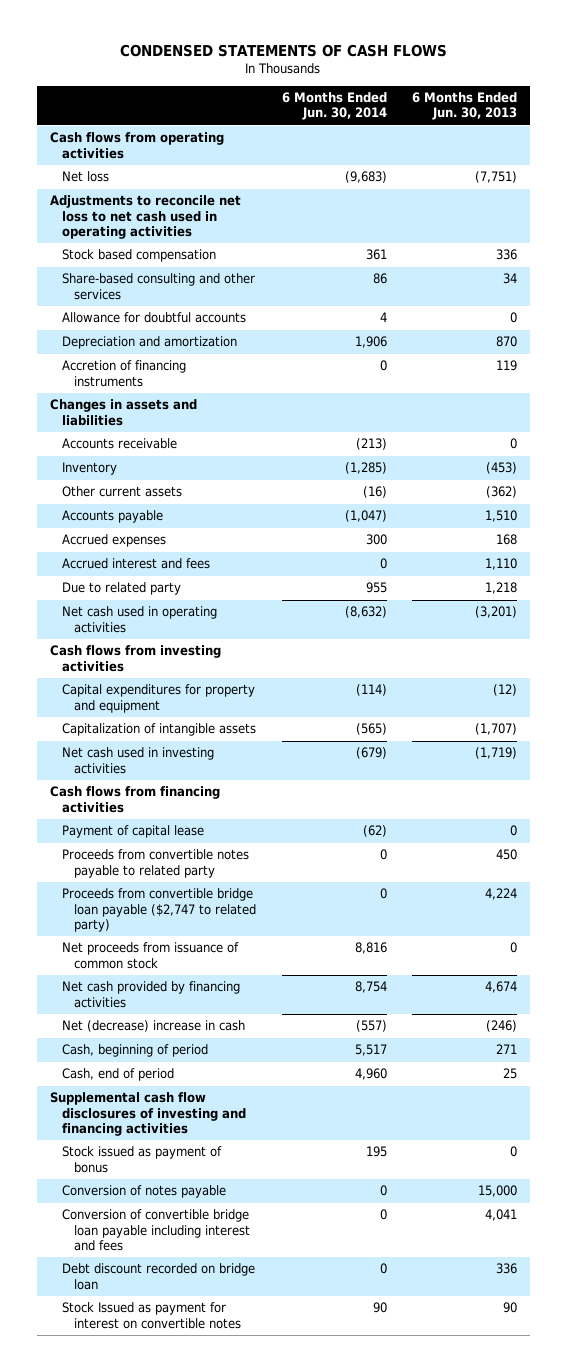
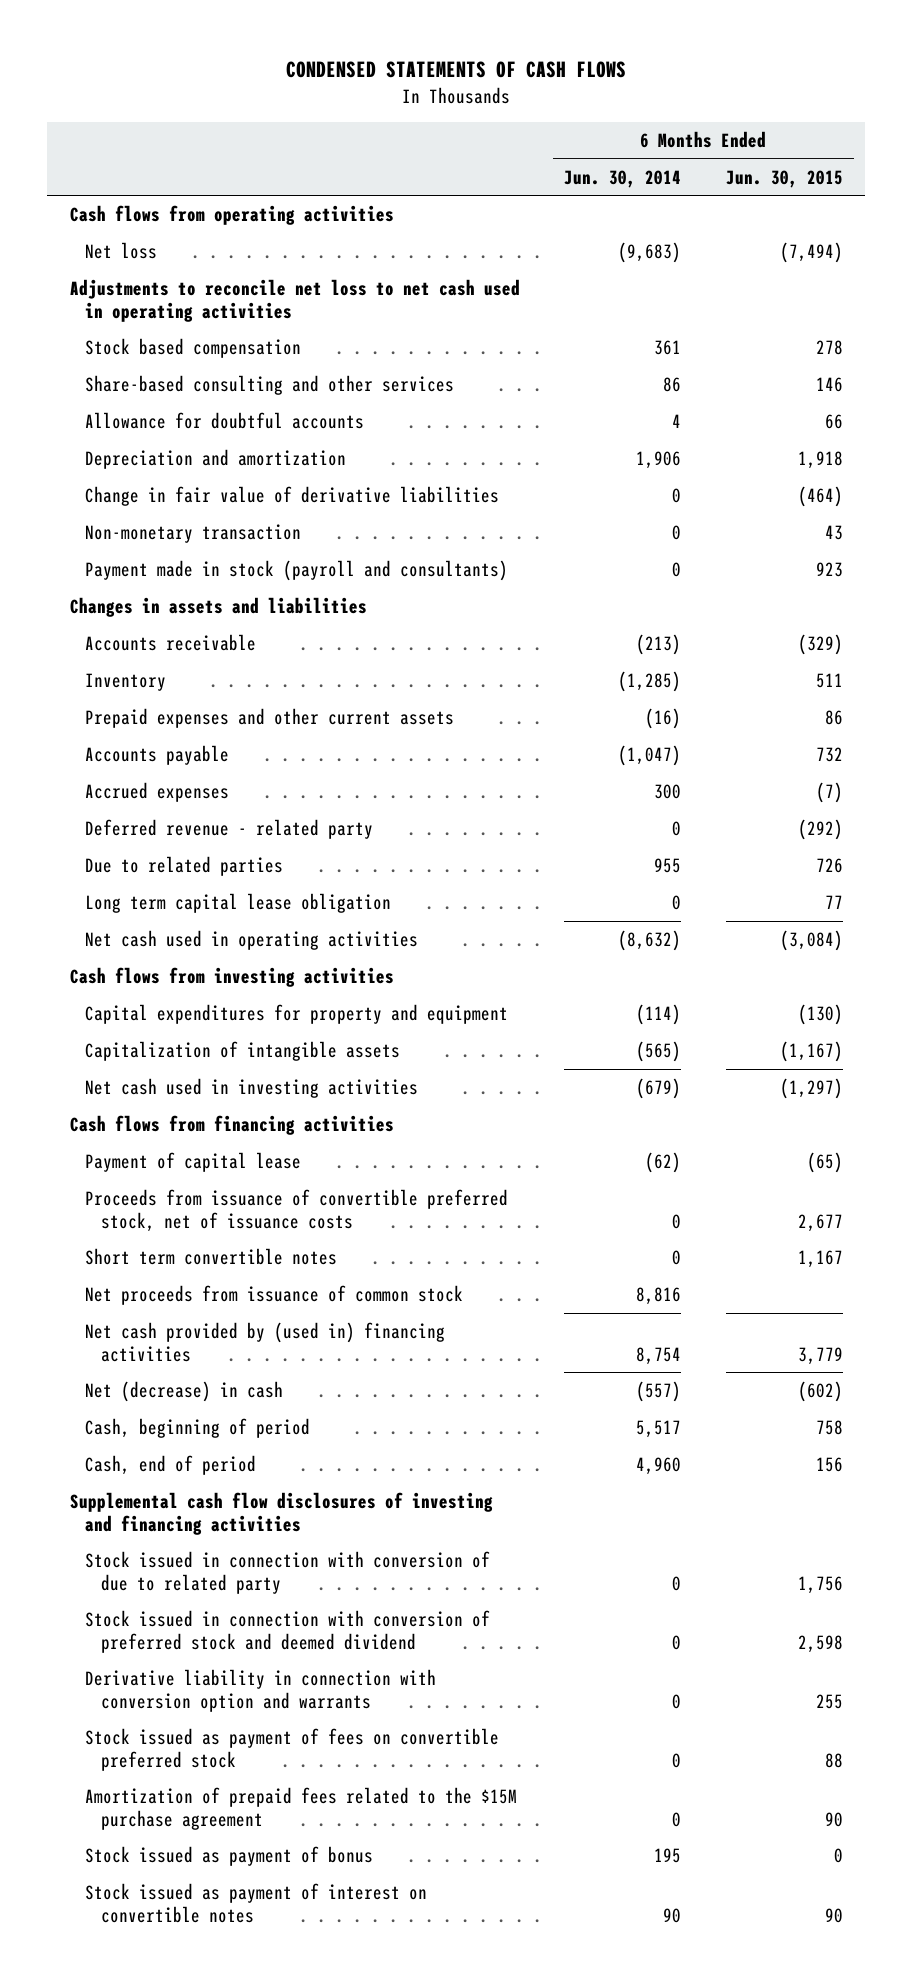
- | 6 Months Ended Jun. 30, 2014 | 6 Months Ended Jun. 30, 2013
+ | 6 Months Ended Jun. 30, 2014 | 6 Months Ended Jun. 30, 2015
- Accretion of financing instruments | 0 | 119
+ Change in fair value of derivative liabilities | 0 | (464)
+ Non-monetary transaction | 0 | 43
+ Payment made in stock (payroll and consultants) | 0 | 923
- Other current assets | (16) | (362)
+ Prepaid expenses and other current assets | (16) | 86
- Accrued interest and fees | 0 | 1,110
- Due to related party | 955 | 1,218
+ Deferred revenue - related party | 0 | (292)
+ Due to related parties | 955 | 726
+ Long term capital lease obligation | 0 | 77
- Proceeds from convertible notes payable to related party | 0 | 450
- Proceeds from convertible bridge loan payable ($2,747 to related party) | 0 | 4,224
+ Proceeds from issuance of convertible preferred stock, net of issuance costs | 0 | 2,677
+ Short term convertible notes | 0 | 1,167
- Net cash provided by financing activities | 8,754 | 4,674
- Net (decrease) increase in cash | (557) | (246)
+ Net cash provided by (used in) financing activities | 8,754 | 3,779
+ Net (decrease) in cash | (557) | (602)
+ Stock issued in connection with conversion of due to related party | 0 | 1,756
+ Stock issued in connection with conversion of preferred stock and deemed dividend | 0 | 2,598
+ Derivative liability in connection with conversion option and warrants | 0 | 255
+ Stock issued as payment of fees on convertible preferred stock | 0 | 88
+ Amortization of prepaid fees related to the $15M purchase agreement | 0 | 90
- Conversion of notes payable | 0 | 15,000
- Conversion of convertible bridge loan payable including interest and fees | 0 | 4,041
- Debt discount recorded on bridge loan | 0 | 336
- Stock Issued as payment for interest on convertible notes | 90 | 90
+ Stock issued as payment of interest on convertible notes | 90 | 90

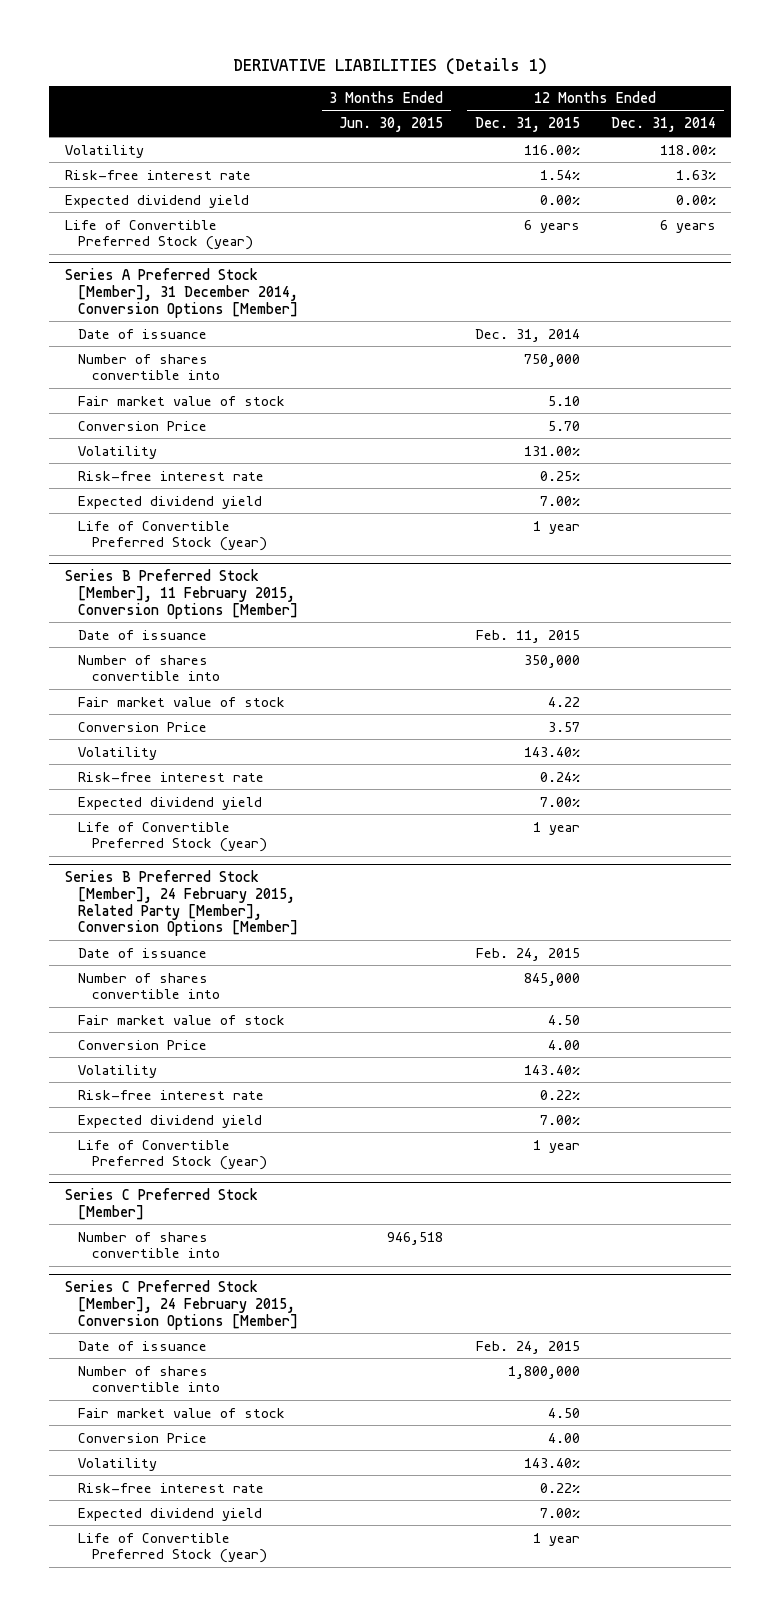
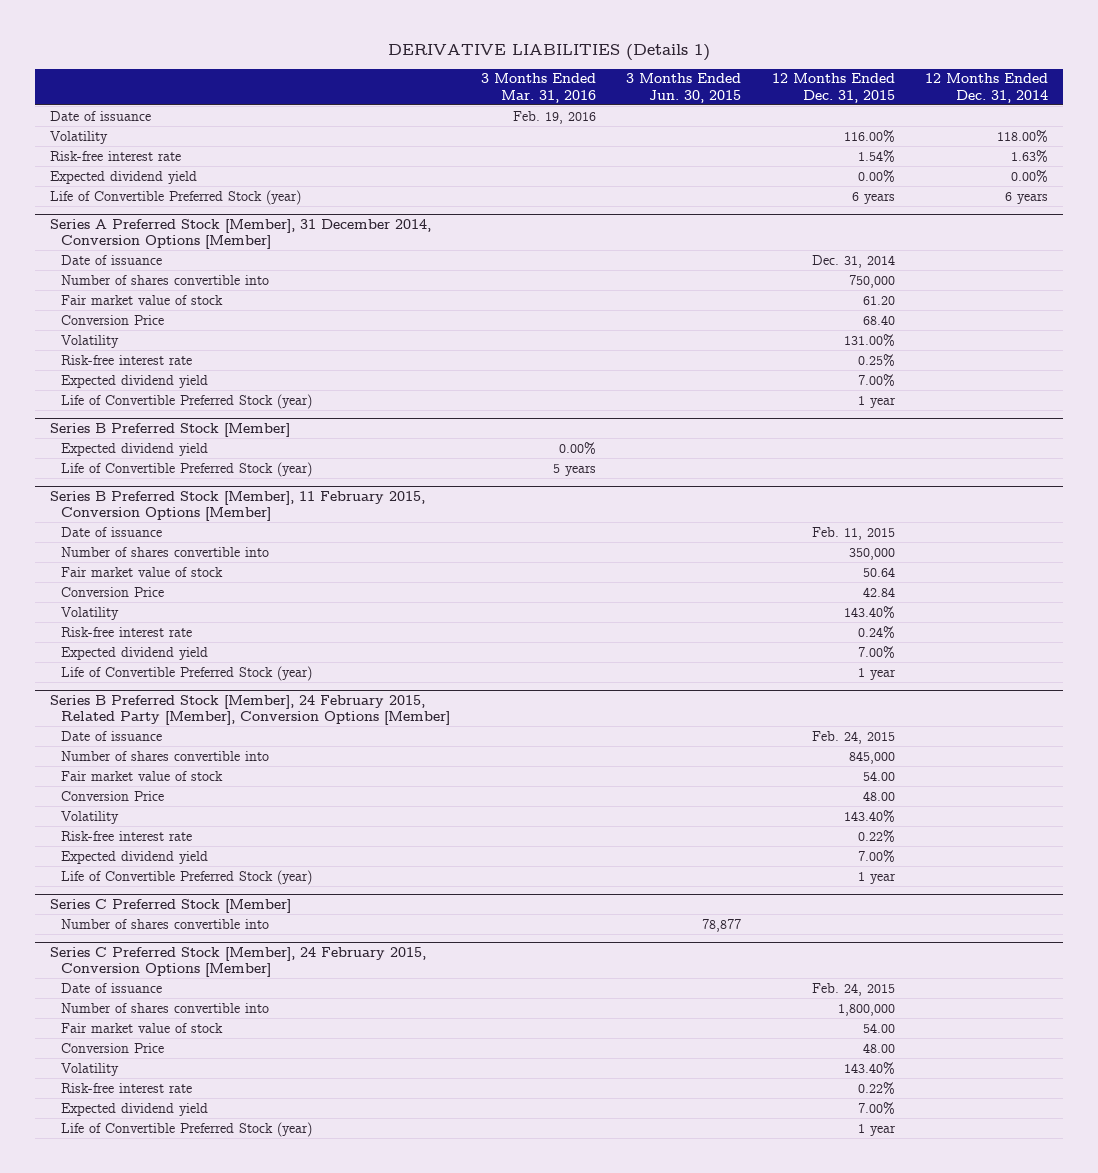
- | 3 Months Ended Jun. 30, 2015 | 12 Months Ended Dec. 31, 2015 | 12 Months Ended Dec. 31, 2014
+ | 3 Months Ended Mar. 31, 2016 | 3 Months Ended Jun. 30, 2015 | 12 Months Ended Dec. 31, 2015 | 12 Months Ended Dec. 31, 2014
+ Date of issuance | Feb. 19, 2016 | | |
@ Series A Preferred Stock [Member], 31 December 2014, Conversion Options [Member]
- Fair market value of stock | | 5.10 |
- Conversion Price | | 5.70 |
+ Fair market value of stock | | | 61.20 |
+ Conversion Price | | | 68.40 |
+ Series B Preferred Stock [Member]
+ Expected dividend yield | 0.00% | | |
+ Life of Convertible Preferred Stock (year) | 5 years | | |
@ Series B Preferred Stock [Member], 11 February 2015, Conversion Options [Member]
- Fair market value of stock | | 4.22 |
- Conversion Price | | 3.57 |
+ Fair market value of stock | | | 50.64 |
+ Conversion Price | | | 42.84 |
@ Series B Preferred Stock [Member], 24 February 2015, Related Party [Member], Conversion Options [Member]
- Fair market value of stock | | 4.50 |
- Conversion Price | | 4.00 |
+ Fair market value of stock | | | 54.00 |
+ Conversion Price | | | 48.00 |
@ Series C Preferred Stock [Member]
- Number of shares convertible into | 946,518 | |
+ Number of shares convertible into | | 78,877 | |
@ Series C Preferred Stock [Member], 24 February 2015, Conversion Options [Member]
- Fair market value of stock | | 4.50 |
- Conversion Price | | 4.00 |
+ Fair market value of stock | | | 54.00 |
+ Conversion Price | | | 48.00 |

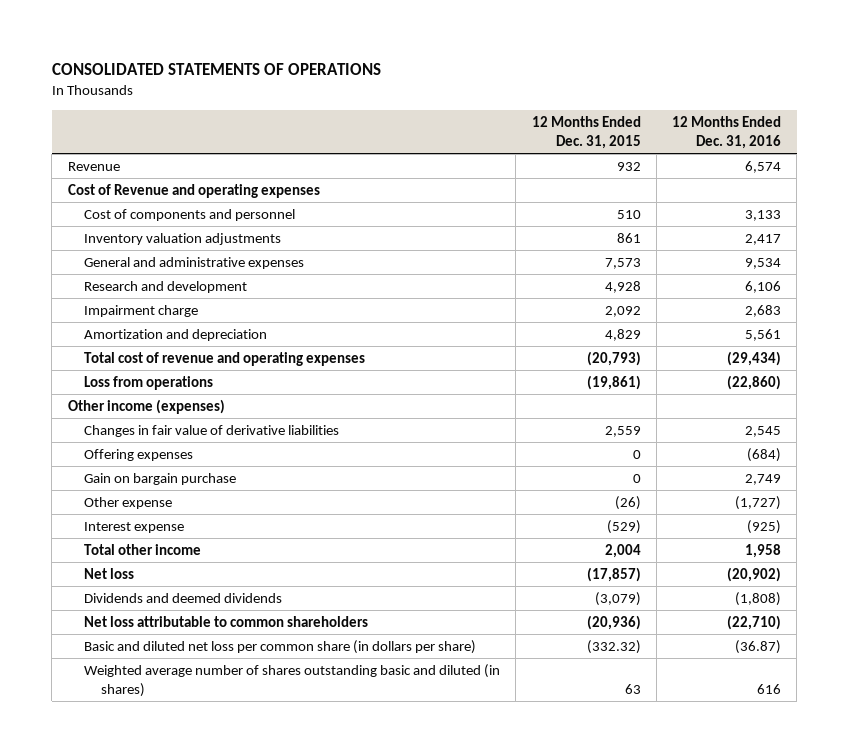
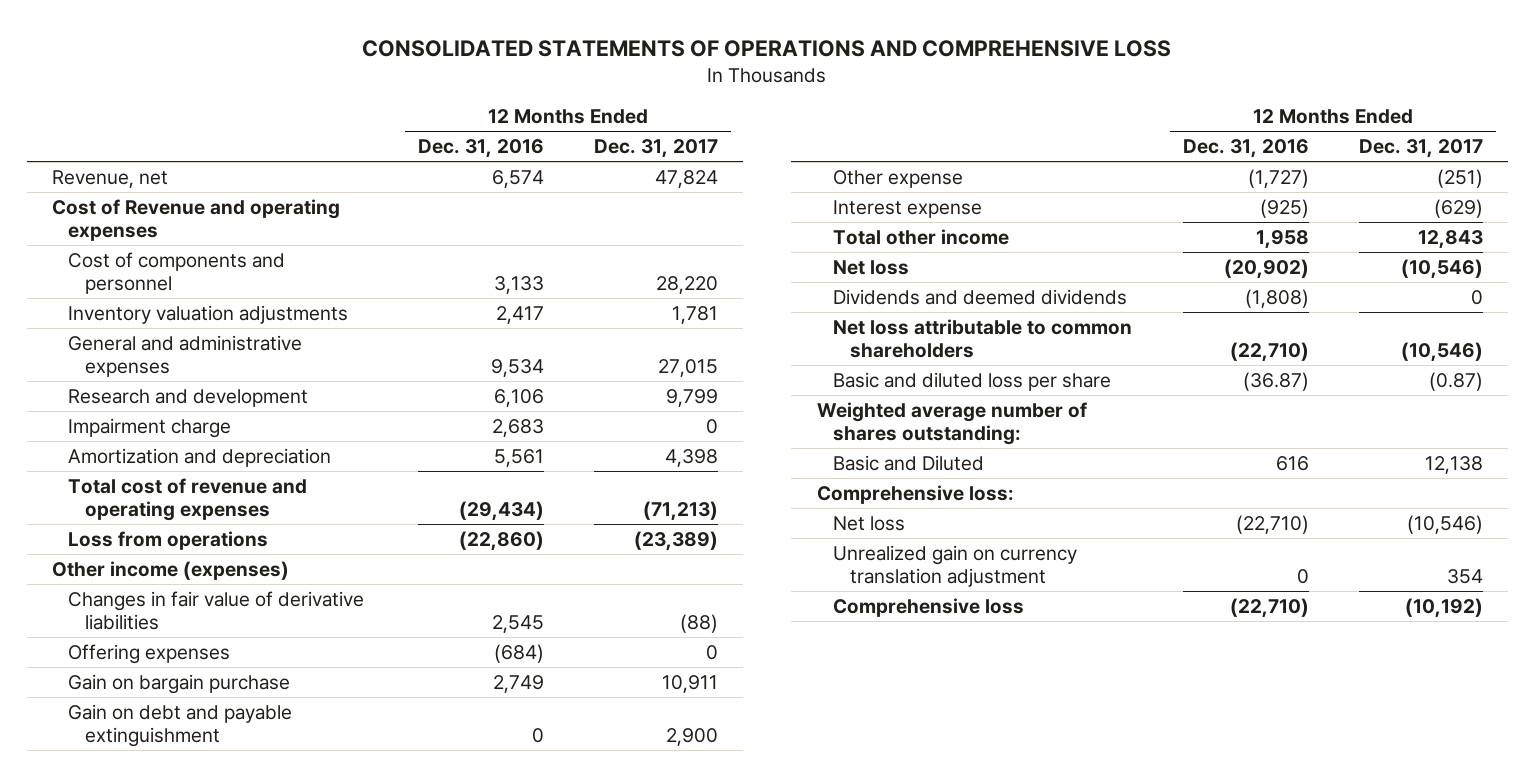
- CONSOLIDATED STATEMENTS OF OPERATIONS
+ CONSOLIDATED STATEMENTS OF OPERATIONS AND COMPREHENSIVE LOSS
- | 12 Months Ended Dec. 31, 2015 | 12 Months Ended Dec. 31, 2016
+ | 12 Months Ended Dec. 31, 2016 | 12 Months Ended Dec. 31, 2017
- Revenue | 932 | 6,574
+ Revenue, net | 6,574 | 47,824
+ Gain on debt and payable extinguishment | 0 | 2,900
- Basic and diluted net loss per common share (in dollars per share) | (332.32) | (36.87)
- Weighted average number of shares outstanding basic and diluted (in shares) | 63 | 616
+ Basic and diluted loss per share | (36.87) | (0.87)
+ Weighted average number of shares outstanding:
+ Basic and Diluted | 616 | 12,138
+ Comprehensive loss:
+ Net loss | (22,710) | (10,546)
+ Unrealized gain on currency translation adjustment | 0 | 354
+ Comprehensive loss | (22,710) | (10,192)

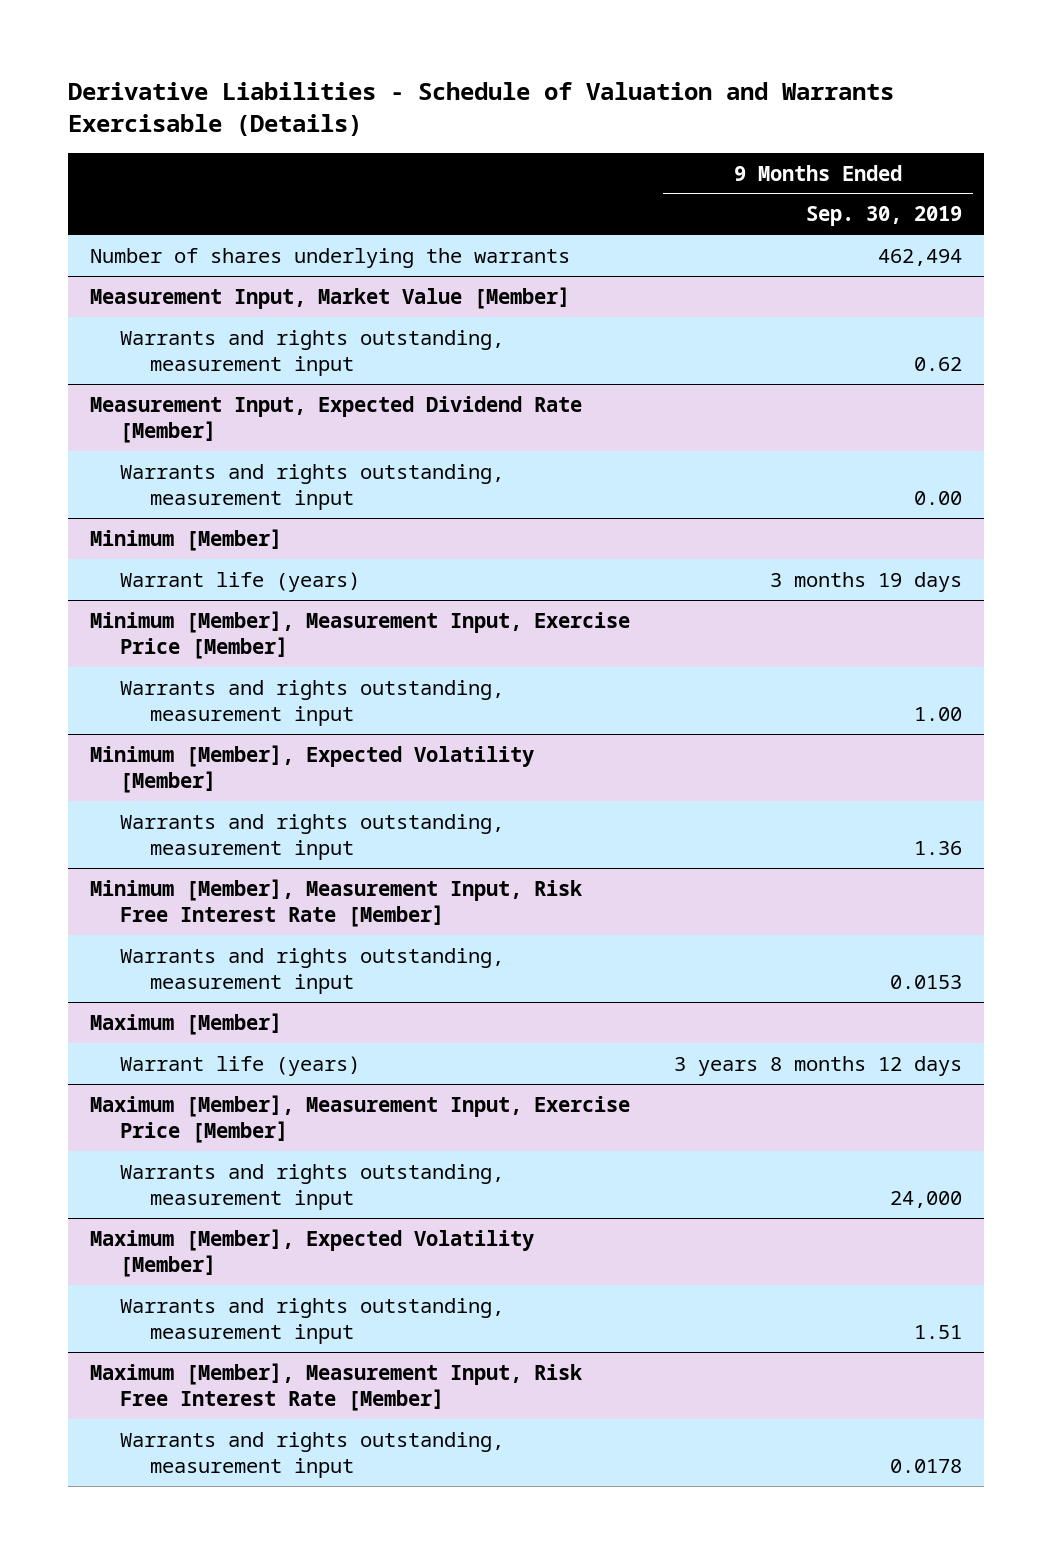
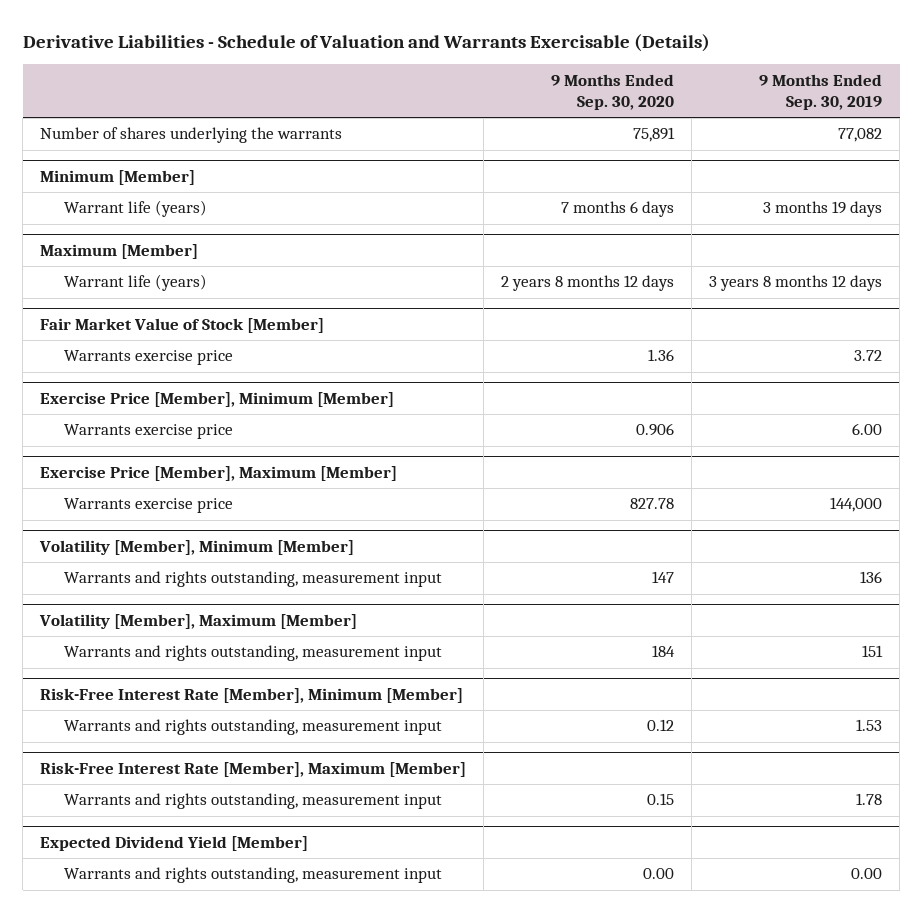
- | 9 Months Ended Sep. 30, 2019
+ | 9 Months Ended Sep. 30, 2020 | 9 Months Ended Sep. 30, 2019
- Number of shares underlying the warrants | 462,494
- Measurement Input, Market Value [Member]
- Warrants and rights outstanding, measurement input | 0.62
- Measurement Input, Expected Dividend Rate [Member]
- Warrants and rights outstanding, measurement input | 0.00
+ Number of shares underlying the warrants | 75,891 | 77,082
- Minimum [Member], Measurement Input, Exercise Price [Member]
- Warrants and rights outstanding, measurement input | 1.00
- Minimum [Member], Expected Volatility [Member]
- Warrants and rights outstanding, measurement input | 1.36
- Minimum [Member], Measurement Input, Risk Free Interest Rate [Member]
- Warrants and rights outstanding, measurement input | 0.0153
- Maximum [Member], Measurement Input, Exercise Price [Member]
- Warrants and rights outstanding, measurement input | 24,000
- Maximum [Member], Expected Volatility [Member]
- Warrants and rights outstanding, measurement input | 1.51
- Maximum [Member], Measurement Input, Risk Free Interest Rate [Member]
- Warrants and rights outstanding, measurement input | 0.0178
+ Fair Market Value of Stock [Member]
+ Warrants exercise price | 1.36 | 3.72
+ Exercise Price [Member], Minimum [Member]
+ Warrants exercise price | 0.906 | 6.00
+ Exercise Price [Member], Maximum [Member]
+ Warrants exercise price | 827.78 | 144,000
+ Volatility [Member], Minimum [Member]
+ Warrants and rights outstanding, measurement input | 147 | 136
+ Volatility [Member], Maximum [Member]
+ Warrants and rights outstanding, measurement input | 184 | 151
+ Risk-Free Interest Rate [Member], Minimum [Member]
+ Warrants and rights outstanding, measurement input | 0.12 | 1.53
+ Risk-Free Interest Rate [Member], Maximum [Member]
+ Warrants and rights outstanding, measurement input | 0.15 | 1.78
+ Expected Dividend Yield [Member]
+ Warrants and rights outstanding, measurement input | 0.00 | 0.00

